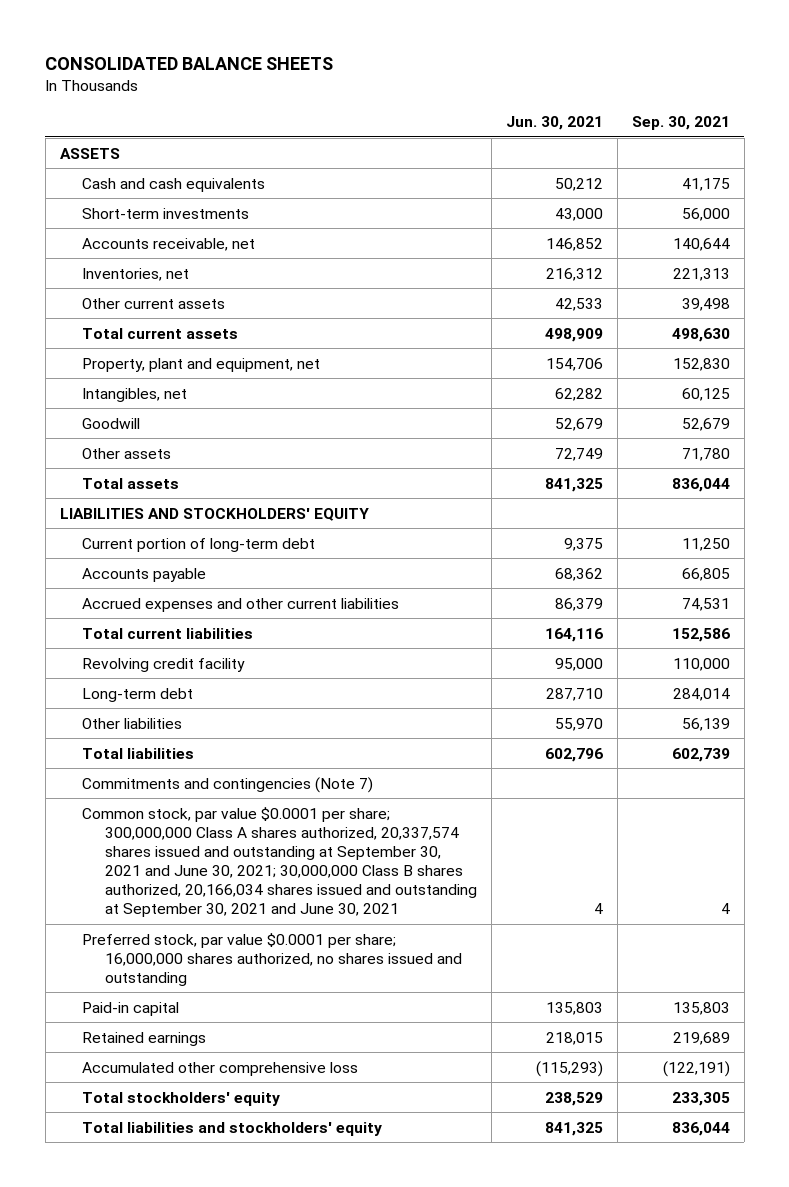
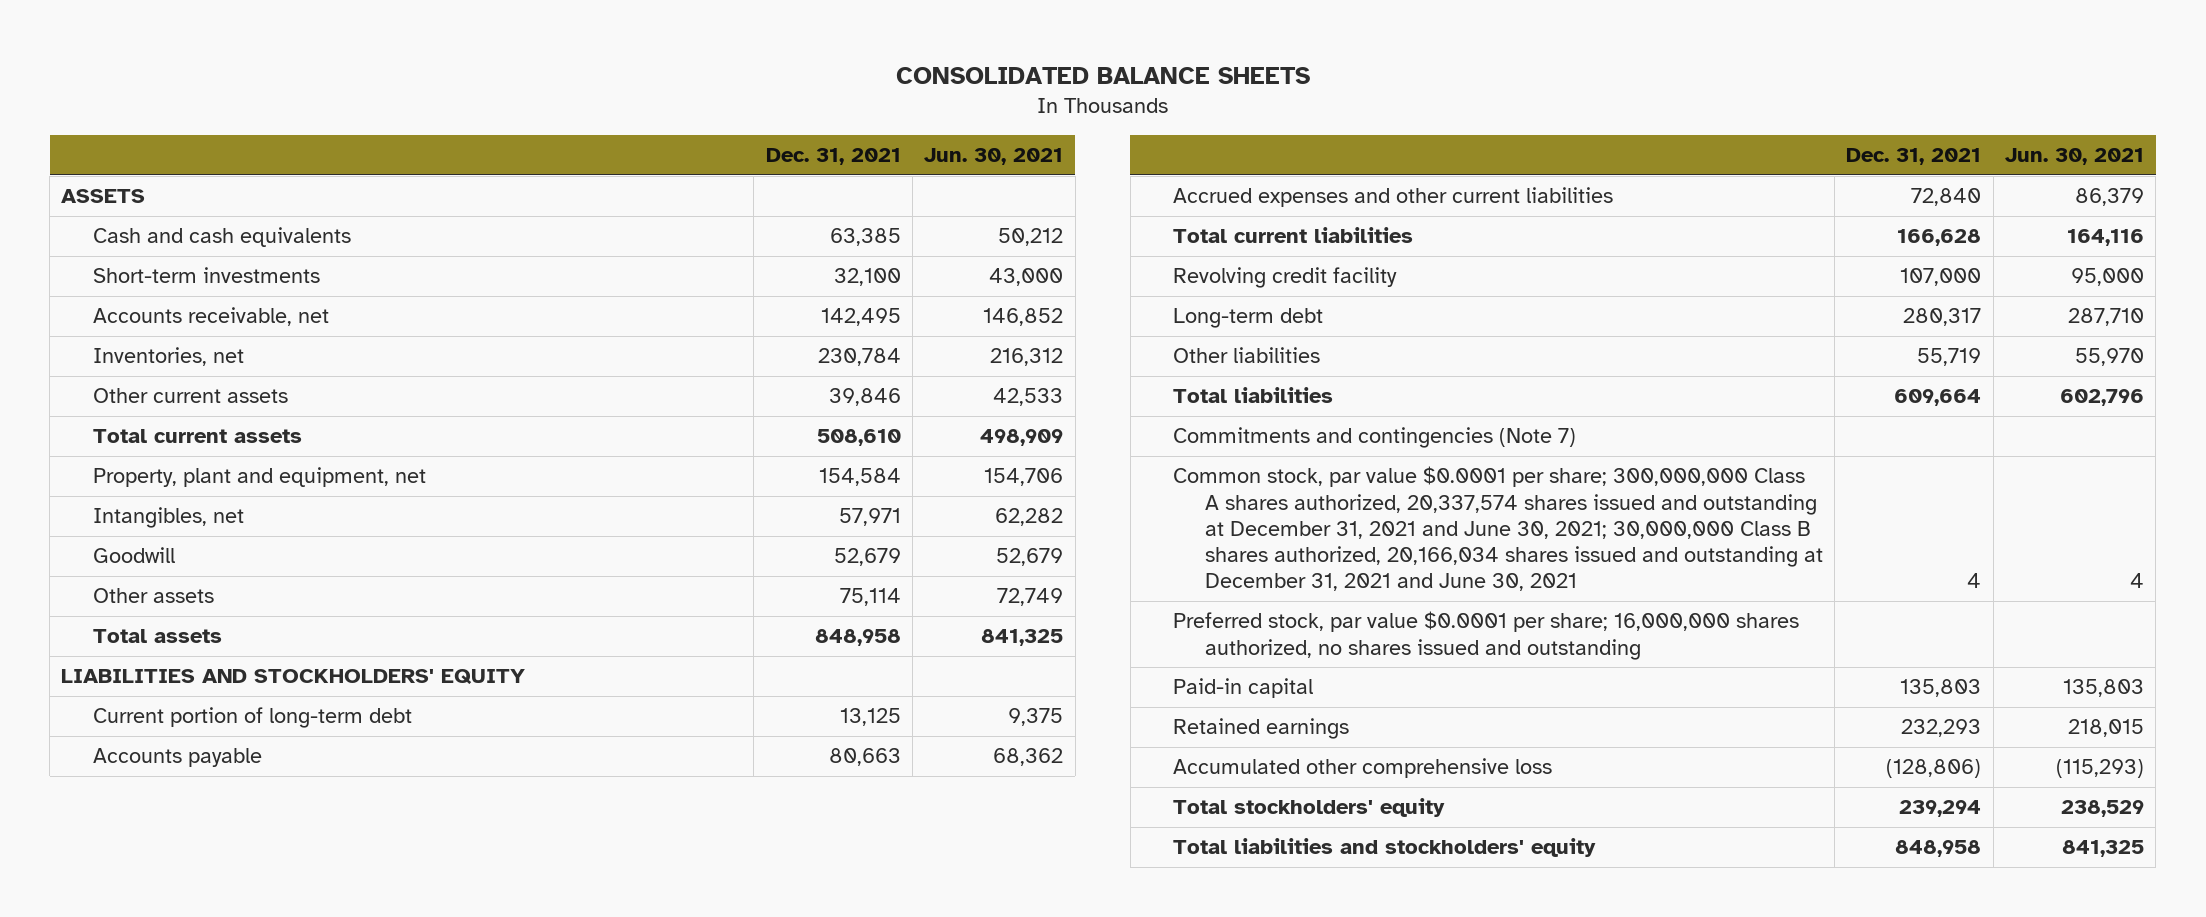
- | Jun. 30, 2021 | Sep. 30, 2021
+ | Dec. 31, 2021 | Jun. 30, 2021
- Common stock, par value $0.0001 per share; 300,000,000 Class A shares authorized, 20,337,574 shares issued and outstanding at September 30, 2021 and June 30, 2021; 30,000,000 Class B shares authorized, 20,166,034 shares issued and outstanding at September 30, 2021 and June 30, 2021 | 4 | 4
+ Common stock, par value $0.0001 per share; 300,000,000 Class A shares authorized, 20,337,574 shares issued and outstanding at December 31, 2021 and June 30, 2021; 30,000,000 Class B shares authorized, 20,166,034 shares issued and outstanding at December 31, 2021 and June 30, 2021 | 4 | 4

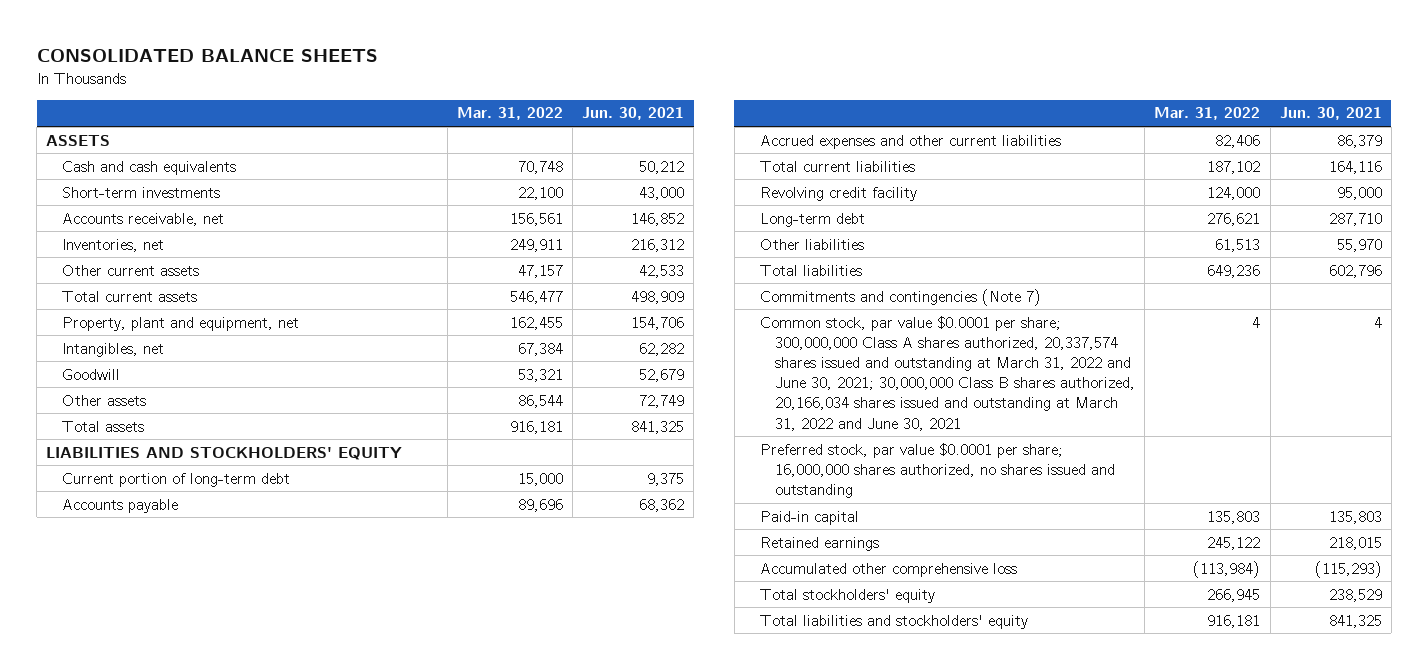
- | Dec. 31, 2021 | Jun. 30, 2021
+ | Mar. 31, 2022 | Jun. 30, 2021
- Common stock, par value $0.0001 per share; 300,000,000 Class A shares authorized, 20,337,574 shares issued and outstanding at December 31, 2021 and June 30, 2021; 30,000,000 Class B shares authorized, 20,166,034 shares issued and outstanding at December 31, 2021 and June 30, 2021 | 4 | 4
+ Common stock, par value $0.0001 per share; 300,000,000 Class A shares authorized, 20,337,574 shares issued and outstanding at March 31, 2022 and June 30, 2021; 30,000,000 Class B shares authorized, 20,166,034 shares issued and outstanding at March 31, 2022 and June 30, 2021 | 4 | 4

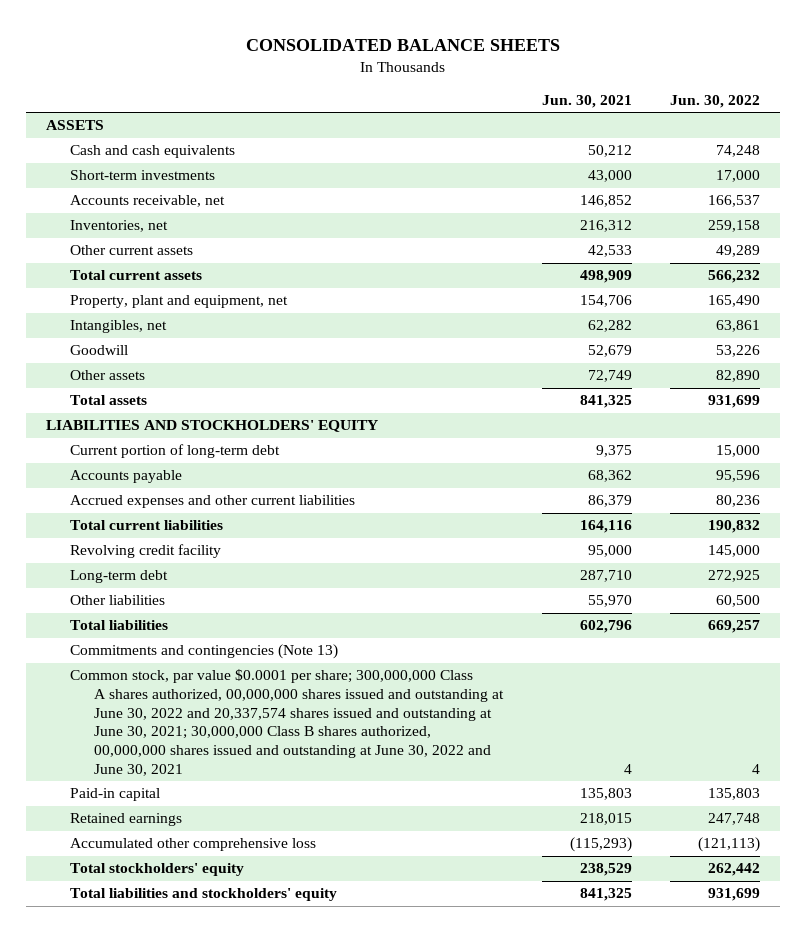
- | Mar. 31, 2022 | Jun. 30, 2021
+ | Jun. 30, 2021 | Jun. 30, 2022
- Commitments and contingencies (Note 7)
- Common stock, par value $0.0001 per share; 300,000,000 Class A shares authorized, 20,337,574 shares issued and outstanding at March 31, 2022 and June 30, 2021; 30,000,000 Class B shares authorized, 20,166,034 shares issued and outstanding at March 31, 2022 and June 30, 2021 | 4 | 4
- Preferred stock, par value $0.0001 per share; 16,000,000 shares authorized, no shares issued and outstanding
+ Commitments and contingencies (Note 13)
+ Common stock, par value $0.0001 per share; 300,000,000 Class A shares authorized, 00,000,000 shares issued and outstanding at June 30, 2022 and 20,337,574 shares issued and outstanding at June 30, 2021; 30,000,000 Class B shares authorized, 00,000,000 shares issued and outstanding at June 30, 2022 and June 30, 2021 | 4 | 4

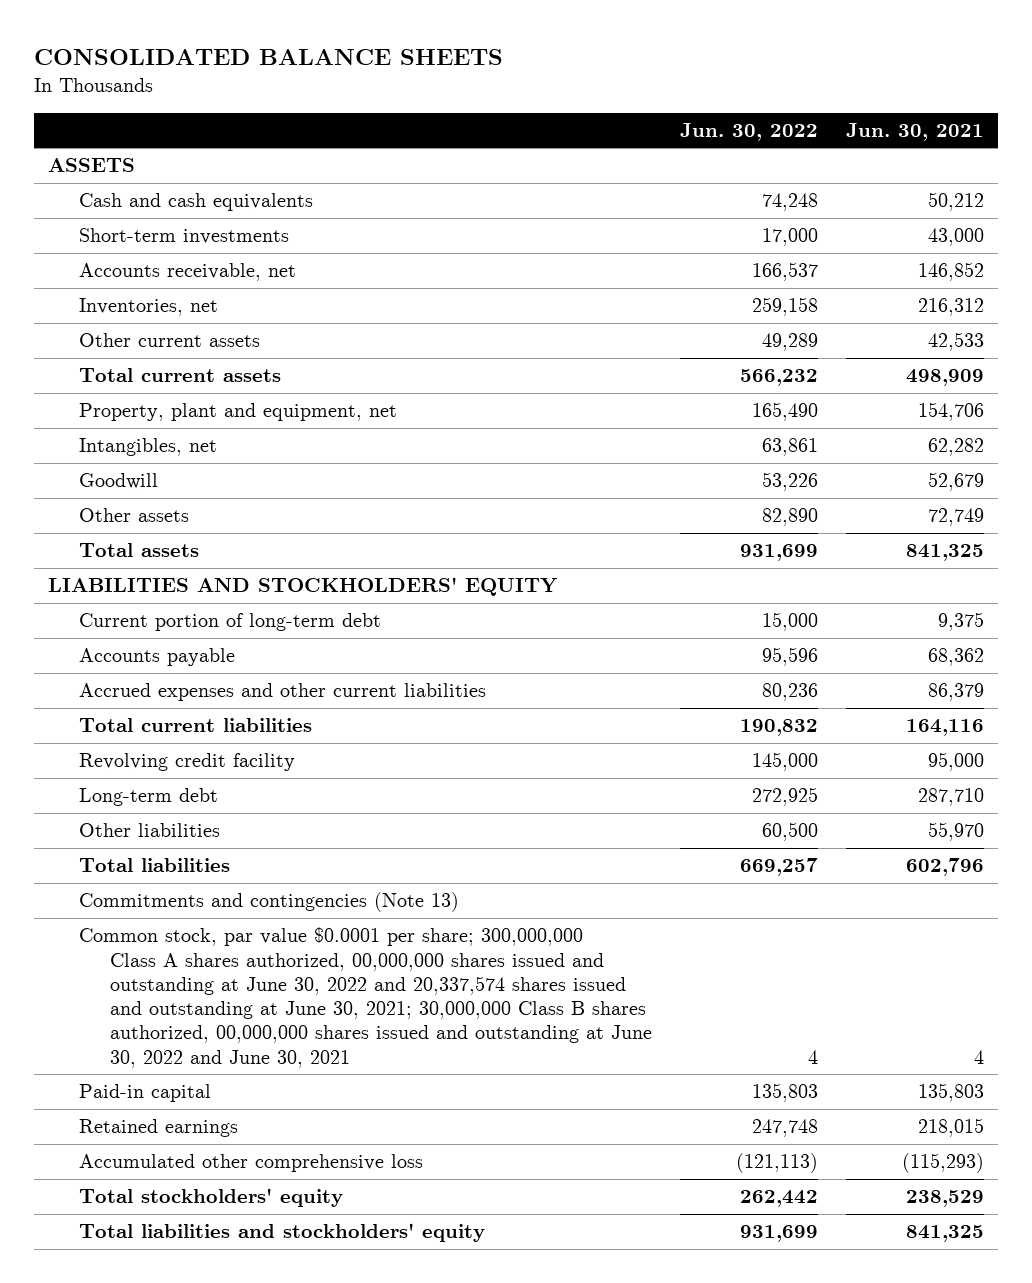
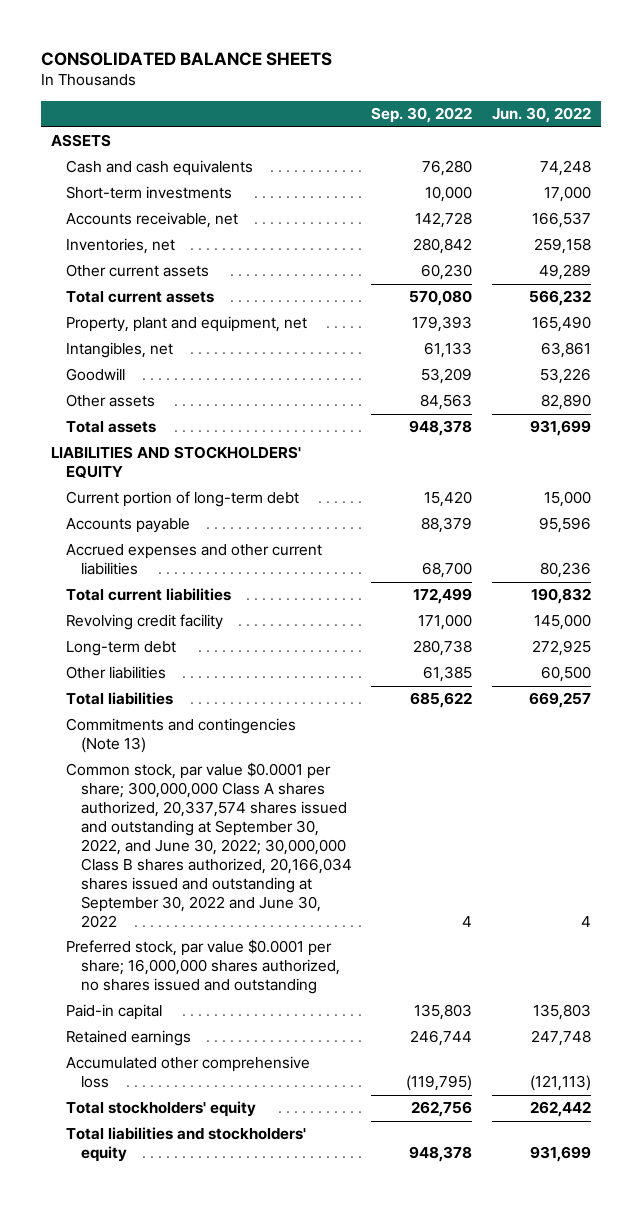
- | Jun. 30, 2022 | Jun. 30, 2021
+ | Sep. 30, 2022 | Jun. 30, 2022
- Common stock, par value $0.0001 per share; 300,000,000 Class A shares authorized, 00,000,000 shares issued and outstanding at June 30, 2022 and 20,337,574 shares issued and outstanding at June 30, 2021; 30,000,000 Class B shares authorized, 00,000,000 shares issued and outstanding at June 30, 2022 and June 30, 2021 | 4 | 4
+ Common stock, par value $0.0001 per share; 300,000,000 Class A shares authorized, 20,337,574 shares issued and outstanding at September 30, 2022, and June 30, 2022; 30,000,000 Class B shares authorized, 20,166,034 shares issued and outstanding at September 30, 2022 and June 30, 2022 | 4 | 4
+ Preferred stock, par value $0.0001 per share; 16,000,000 shares authorized, no shares issued and outstanding

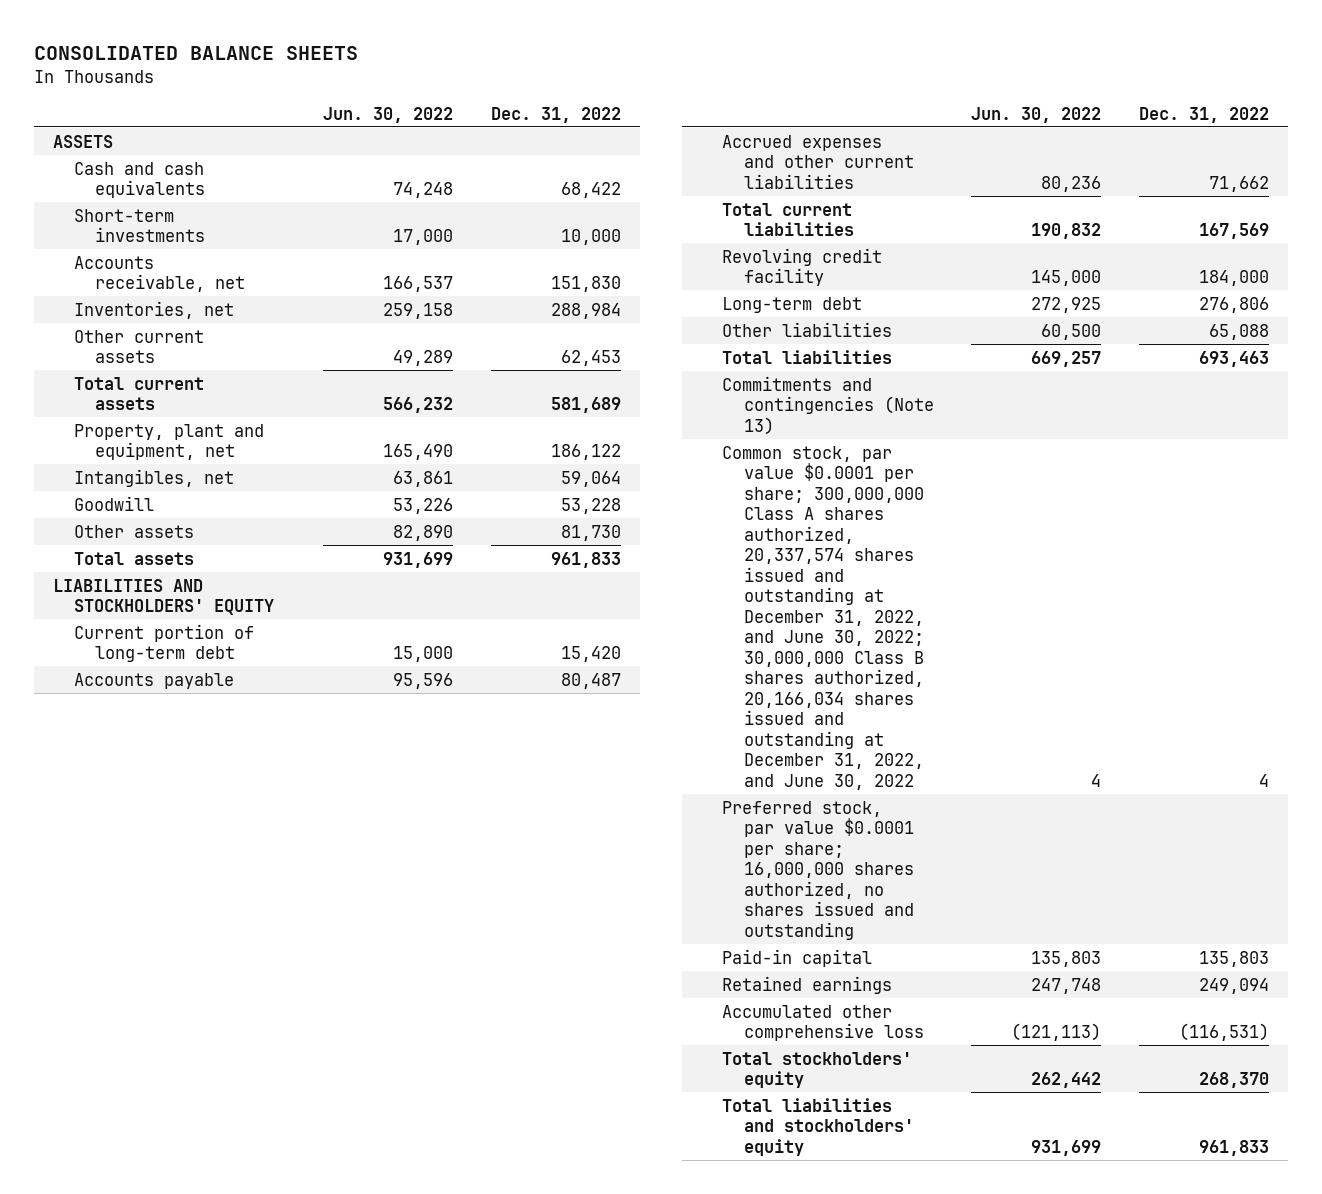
- | Sep. 30, 2022 | Jun. 30, 2022
+ | Jun. 30, 2022 | Dec. 31, 2022
- Common stock, par value $0.0001 per share; 300,000,000 Class A shares authorized, 20,337,574 shares issued and outstanding at September 30, 2022, and June 30, 2022; 30,000,000 Class B shares authorized, 20,166,034 shares issued and outstanding at September 30, 2022 and June 30, 2022 | 4 | 4
+ Common stock, par value $0.0001 per share; 300,000,000 Class A shares authorized, 20,337,574 shares issued and outstanding at December 31, 2022, and June 30, 2022; 30,000,000 Class B shares authorized, 20,166,034 shares issued and outstanding at December 31, 2022, and June 30, 2022 | 4 | 4

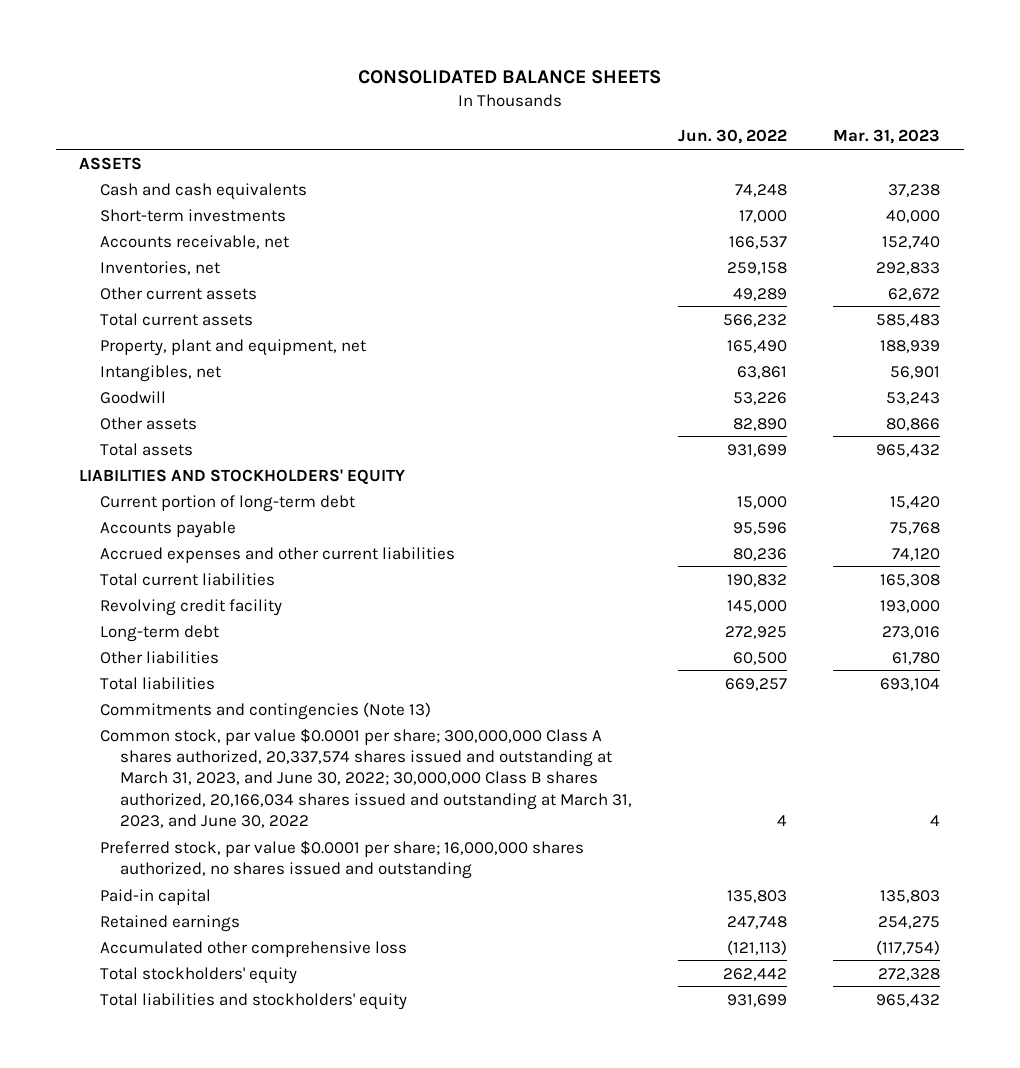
- | Jun. 30, 2022 | Dec. 31, 2022
+ | Jun. 30, 2022 | Mar. 31, 2023
- Common stock, par value $0.0001 per share; 300,000,000 Class A shares authorized, 20,337,574 shares issued and outstanding at December 31, 2022, and June 30, 2022; 30,000,000 Class B shares authorized, 20,166,034 shares issued and outstanding at December 31, 2022, and June 30, 2022 | 4 | 4
+ Common stock, par value $0.0001 per share; 300,000,000 Class A shares authorized, 20,337,574 shares issued and outstanding at March 31, 2023, and June 30, 2022; 30,000,000 Class B shares authorized, 20,166,034 shares issued and outstanding at March 31, 2023, and June 30, 2022 | 4 | 4

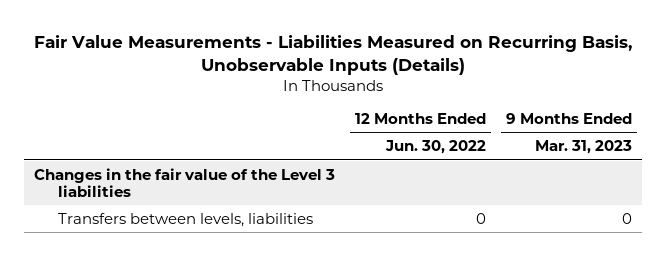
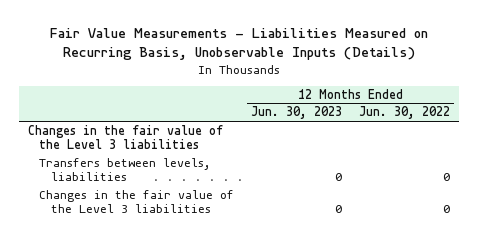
- | 12 Months Ended Jun. 30, 2022 | 9 Months Ended Mar. 31, 2023
+ | 12 Months Ended Jun. 30, 2023 | 12 Months Ended Jun. 30, 2022
+ Changes in the fair value of the Level 3 liabilities | 0 | 0

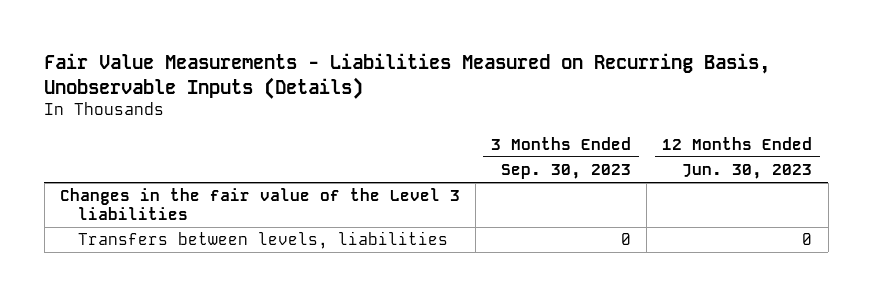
- | 12 Months Ended Jun. 30, 2023 | 12 Months Ended Jun. 30, 2022
+ | 3 Months Ended Sep. 30, 2023 | 12 Months Ended Jun. 30, 2023
- Changes in the fair value of the Level 3 liabilities | 0 | 0

